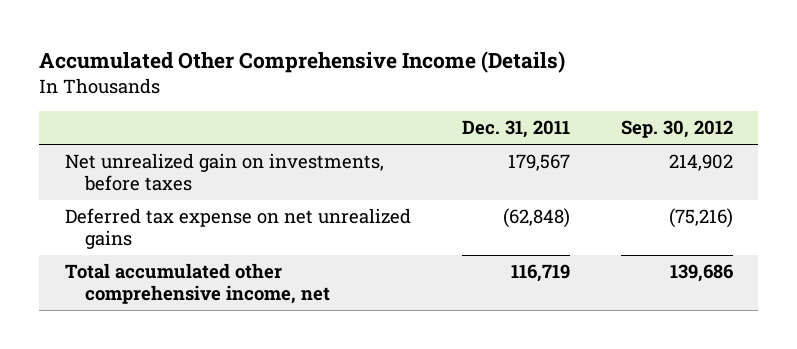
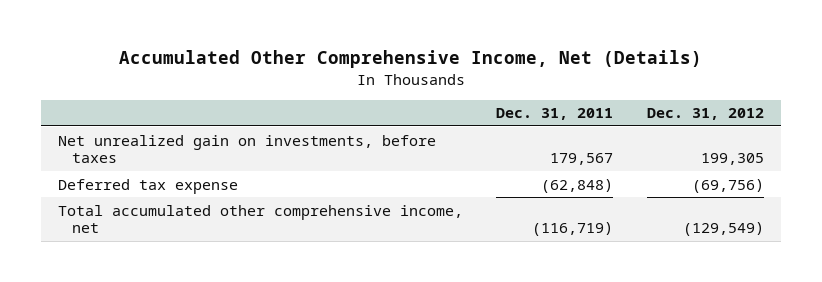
- Accumulated Other Comprehensive Income (Details)
+ Accumulated Other Comprehensive Income, Net (Details)
- | Dec. 31, 2011 | Sep. 30, 2012
+ | Dec. 31, 2011 | Dec. 31, 2012
- Deferred tax expense on net unrealized gains | (62,848) | (75,216)
- Total accumulated other comprehensive income, net | 116,719 | 139,686
+ Deferred tax expense | (62,848) | (69,756)
+ Total accumulated other comprehensive income, net | (116,719) | (129,549)

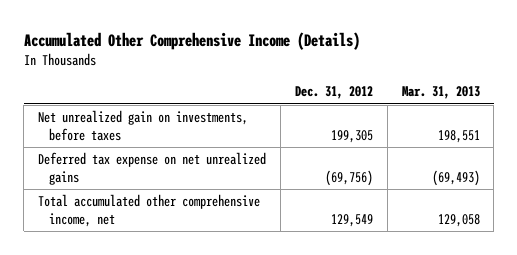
- Accumulated Other Comprehensive Income, Net (Details)
+ Accumulated Other Comprehensive Income (Details)
- | Dec. 31, 2011 | Dec. 31, 2012
+ | Dec. 31, 2012 | Mar. 31, 2013
- Deferred tax expense | (62,848) | (69,756)
- Total accumulated other comprehensive income, net | (116,719) | (129,549)
+ Deferred tax expense on net unrealized gains | (69,756) | (69,493)
+ Total accumulated other comprehensive income, net | 129,549 | 129,058

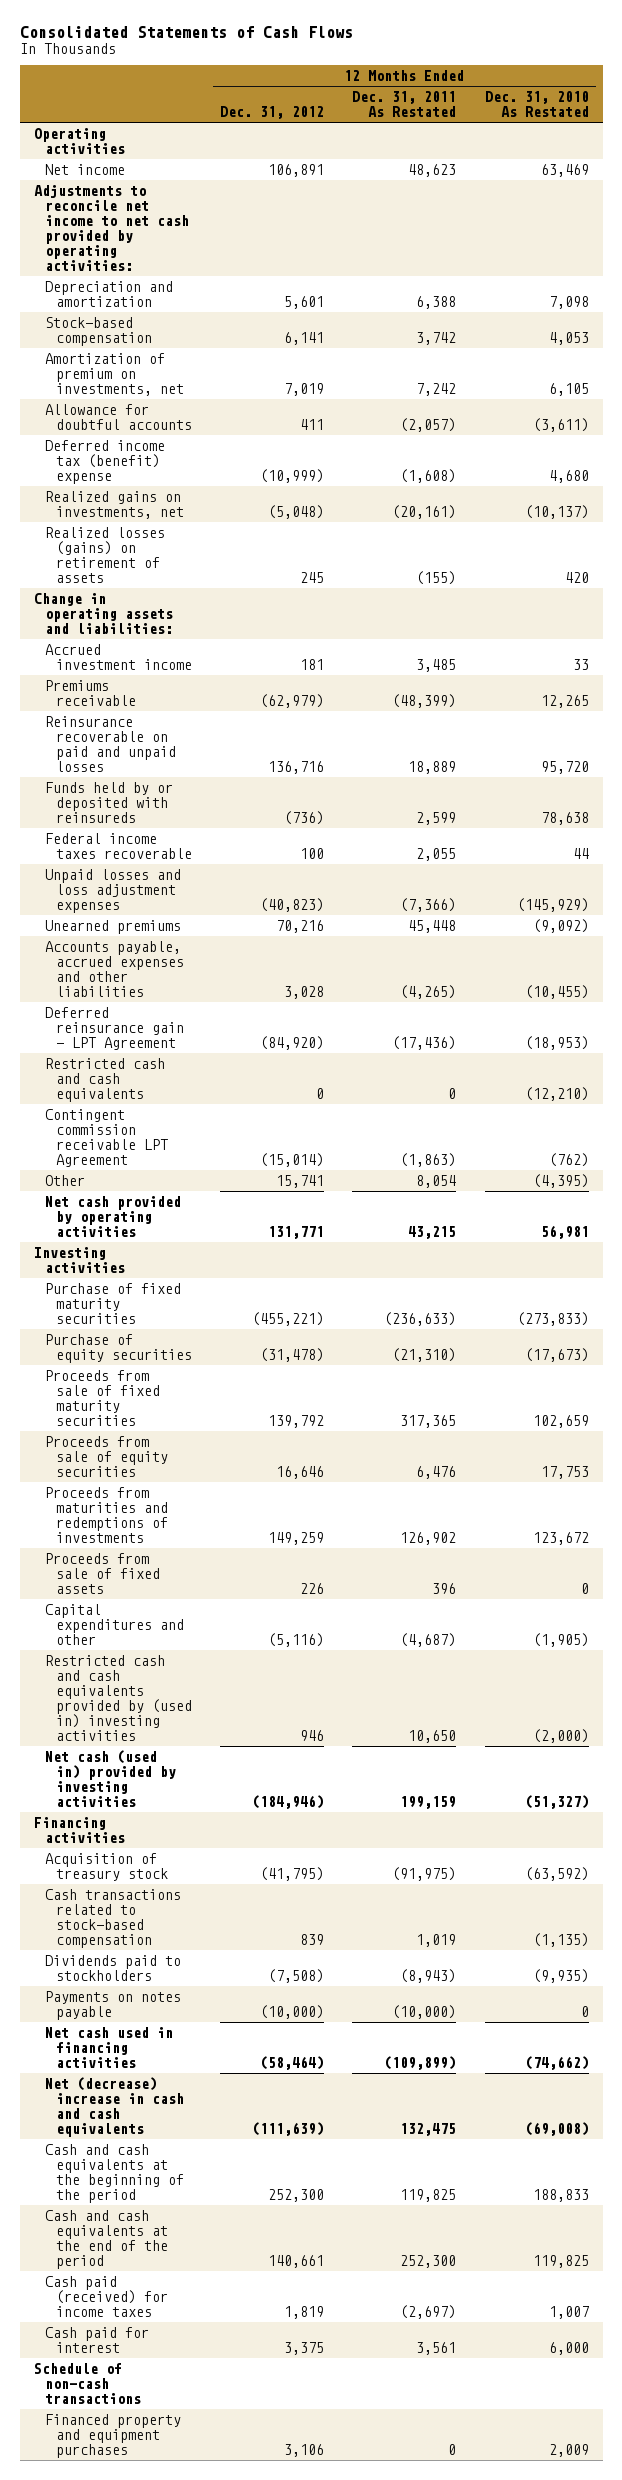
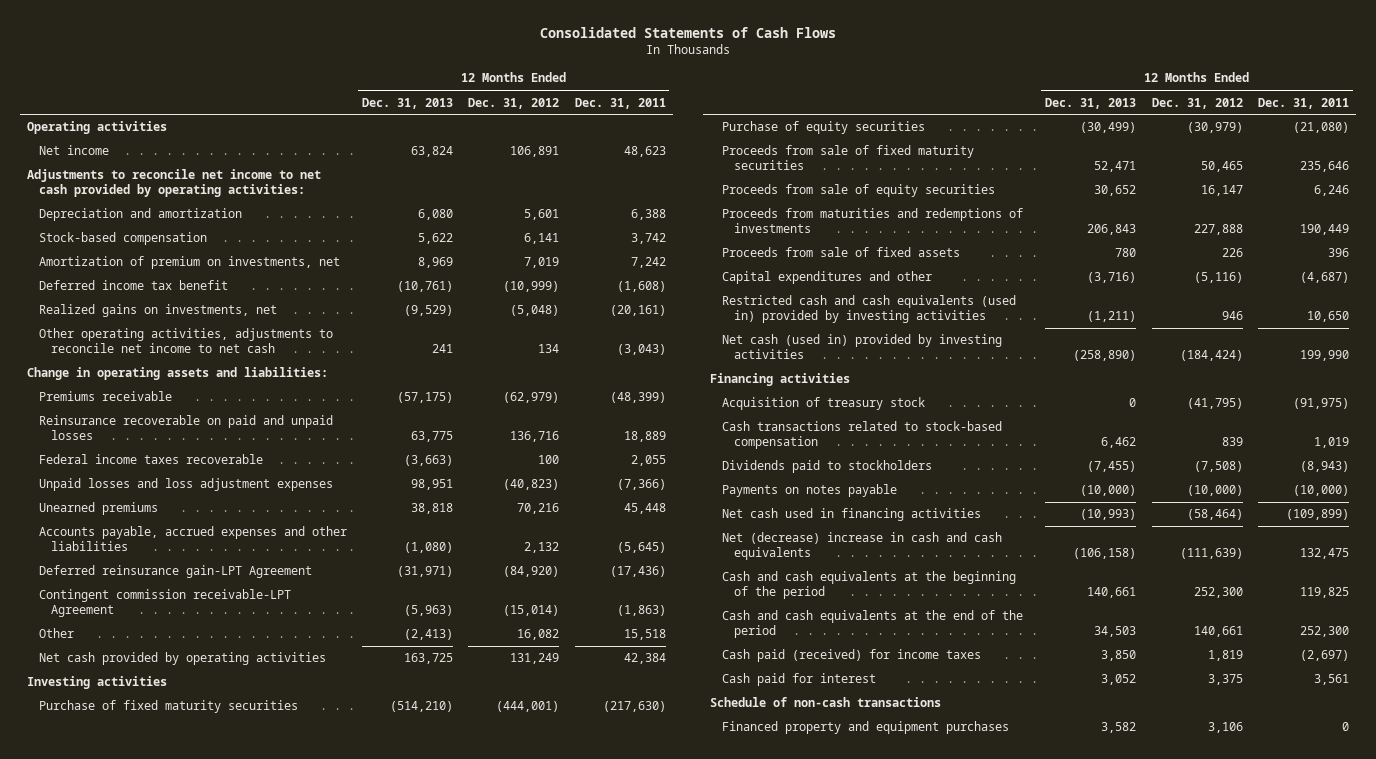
- | 12 Months Ended Dec. 31, 2012 | 12 Months Ended Dec. 31, 2011 As Restated | 12 Months Ended Dec. 31, 2010 As Restated
+ | 12 Months Ended Dec. 31, 2013 | 12 Months Ended Dec. 31, 2012 | 12 Months Ended Dec. 31, 2011
- Allowance for doubtful accounts | 411 | (2,057) | (3,611)
- Deferred income tax (benefit) expense | (10,999) | (1,608) | 4,680
+ Deferred income tax benefit | (10,761) | (10,999) | (1,608)
- Realized losses (gains) on retirement of assets | 245 | (155) | 420
+ Other operating activities, adjustments to reconcile net income to net cash | 241 | 134 | (3,043)
- Accrued investment income | 181 | 3,485 | 33
- Funds held by or deposited with reinsureds | (736) | 2,599 | 78,638
- Accounts payable, accrued expenses and other liabilities | 3,028 | (4,265) | (10,455)
- Deferred reinsurance gain - LPT Agreement | (84,920) | (17,436) | (18,953)
- Restricted cash and cash equivalents | 0 | 0 | (12,210)
- Contingent commission receivable LPT Agreement | (15,014) | (1,863) | (762)
- Other | 15,741 | 8,054 | (4,395)
- Net cash provided by operating activities | 131,771 | 43,215 | 56,981
+ Accounts payable, accrued expenses and other liabilities | (1,080) | 2,132 | (5,645)
+ Deferred reinsurance gain-LPT Agreement | (31,971) | (84,920) | (17,436)
+ Contingent commission receivable-LPT Agreement | (5,963) | (15,014) | (1,863)
+ Other | (2,413) | 16,082 | 15,518
+ Net cash provided by operating activities | 163,725 | 131,249 | 42,384
- Purchase of fixed maturity securities | (455,221) | (236,633) | (273,833)
- Purchase of equity securities | (31,478) | (21,310) | (17,673)
- Proceeds from sale of fixed maturity securities | 139,792 | 317,365 | 102,659
- Proceeds from sale of equity securities | 16,646 | 6,476 | 17,753
- Proceeds from maturities and redemptions of investments | 149,259 | 126,902 | 123,672
+ Purchase of fixed maturity securities | (514,210) | (444,001) | (217,630)
+ Purchase of equity securities | (30,499) | (30,979) | (21,080)
+ Proceeds from sale of fixed maturity securities | 52,471 | 50,465 | 235,646
+ Proceeds from sale of equity securities | 30,652 | 16,147 | 6,246
+ Proceeds from maturities and redemptions of investments | 206,843 | 227,888 | 190,449
- Restricted cash and cash equivalents provided by (used in) investing activities | 946 | 10,650 | (2,000)
- Net cash (used in) provided by investing activities | (184,946) | 199,159 | (51,327)
+ Restricted cash and cash equivalents (used in) provided by investing activities | (1,211) | 946 | 10,650
+ Net cash (used in) provided by investing activities | (258,890) | (184,424) | 199,990

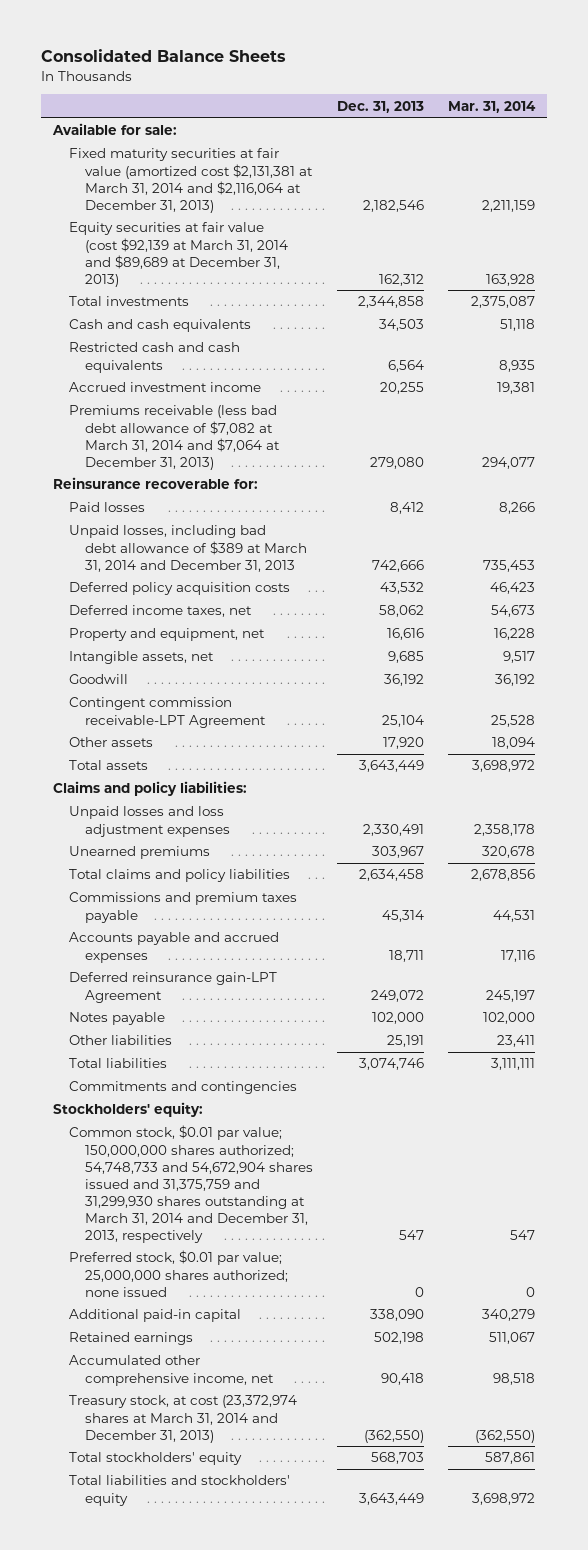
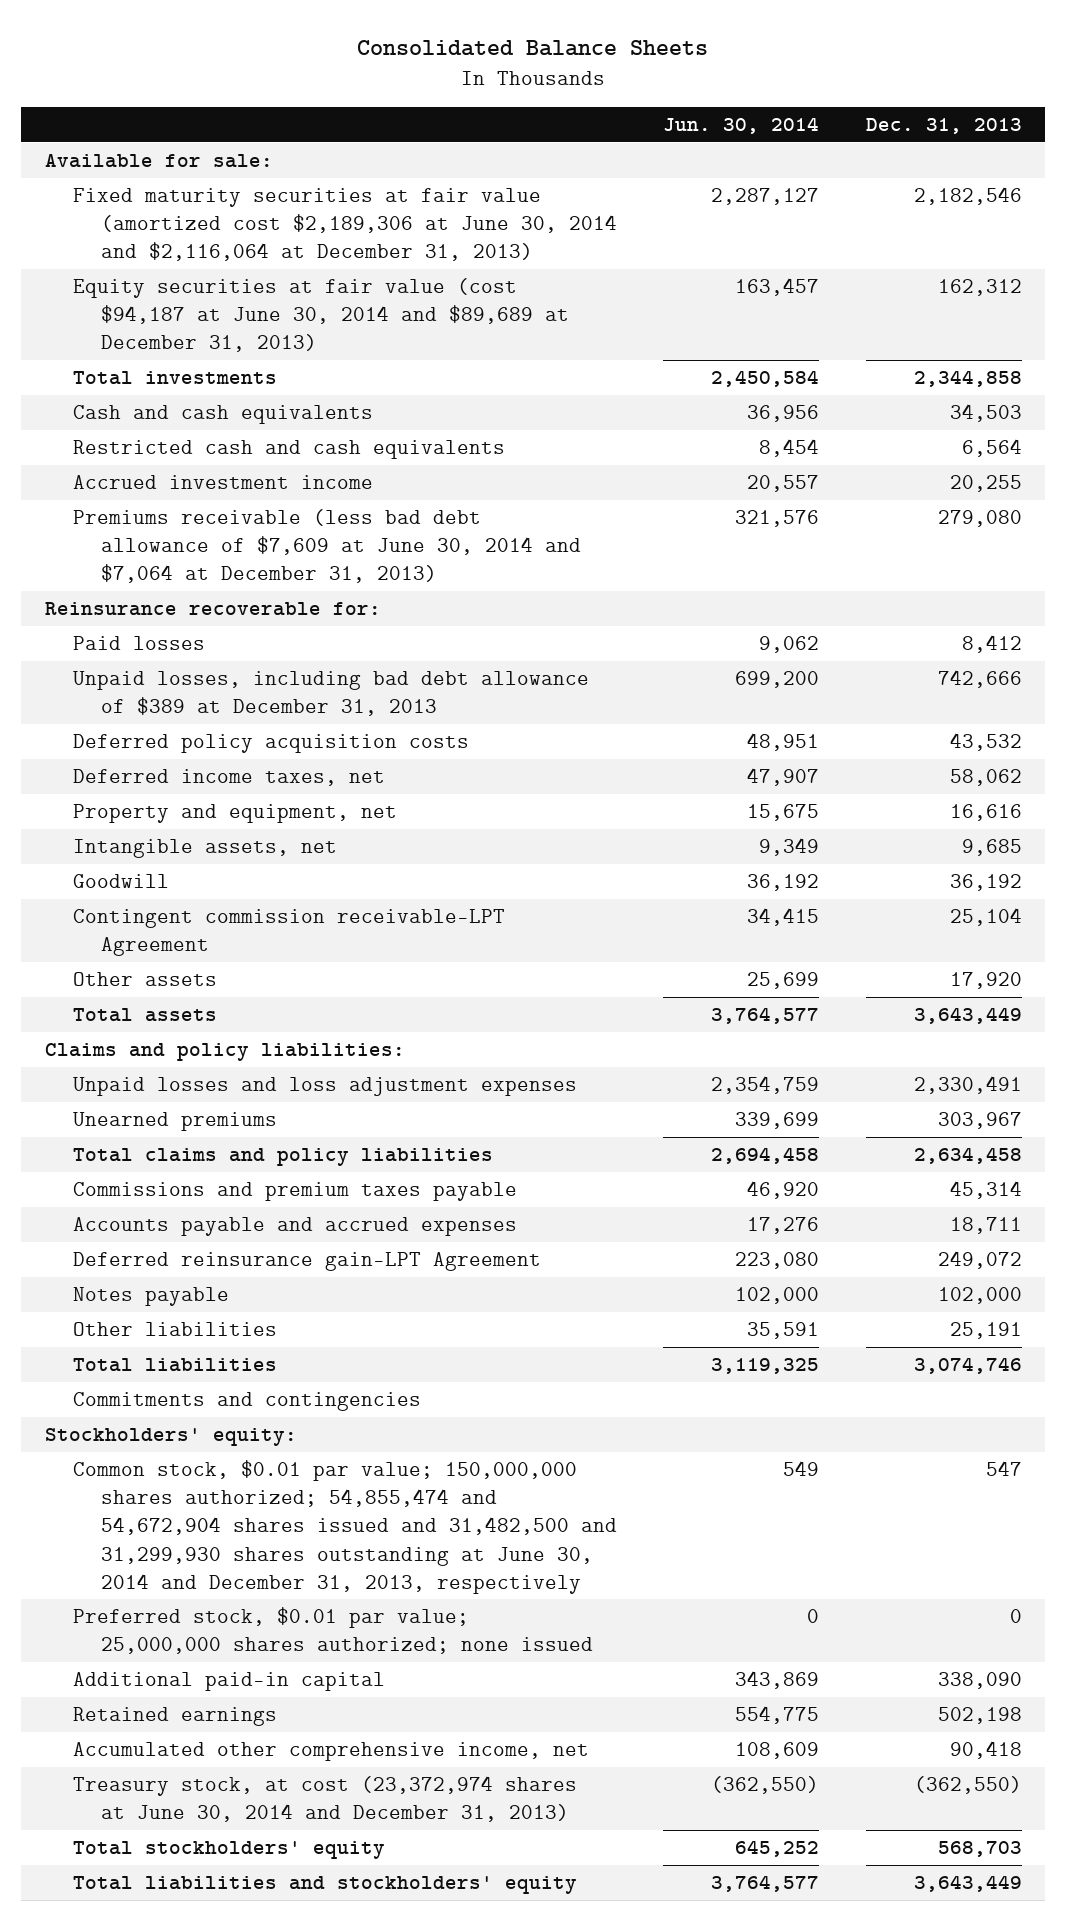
- | Dec. 31, 2013 | Mar. 31, 2014
+ | Jun. 30, 2014 | Dec. 31, 2013
- Fixed maturity securities at fair value (amortized cost $2,131,381 at March 31, 2014 and $2,116,064 at December 31, 2013) | 2,182,546 | 2,211,159
- Equity securities at fair value (cost $92,139 at March 31, 2014 and $89,689 at December 31, 2013) | 162,312 | 163,928
+ Fixed maturity securities at fair value (amortized cost $2,189,306 at June 30, 2014 and $2,116,064 at December 31, 2013) | 2,287,127 | 2,182,546
+ Equity securities at fair value (cost $94,187 at June 30, 2014 and $89,689 at December 31, 2013) | 163,457 | 162,312
- Premiums receivable (less bad debt allowance of $7,082 at March 31, 2014 and $7,064 at December 31, 2013) | 279,080 | 294,077
+ Premiums receivable (less bad debt allowance of $7,609 at June 30, 2014 and $7,064 at December 31, 2013) | 321,576 | 279,080
- Unpaid losses, including bad debt allowance of $389 at March 31, 2014 and December 31, 2013 | 742,666 | 735,453
+ Unpaid losses, including bad debt allowance of $389 at December 31, 2013 | 699,200 | 742,666
- Common stock, $0.01 par value; 150,000,000 shares authorized; 54,748,733 and 54,672,904 shares issued and 31,375,759 and 31,299,930 shares outstanding at March 31, 2014 and December 31, 2013, respectively | 547 | 547
+ Common stock, $0.01 par value; 150,000,000 shares authorized; 54,855,474 and 54,672,904 shares issued and 31,482,500 and 31,299,930 shares outstanding at June 30, 2014 and December 31, 2013, respectively | 549 | 547
- Treasury stock, at cost (23,372,974 shares at March 31, 2014 and December 31, 2013) | (362,550) | (362,550)
+ Treasury stock, at cost (23,372,974 shares at June 30, 2014 and December 31, 2013) | (362,550) | (362,550)

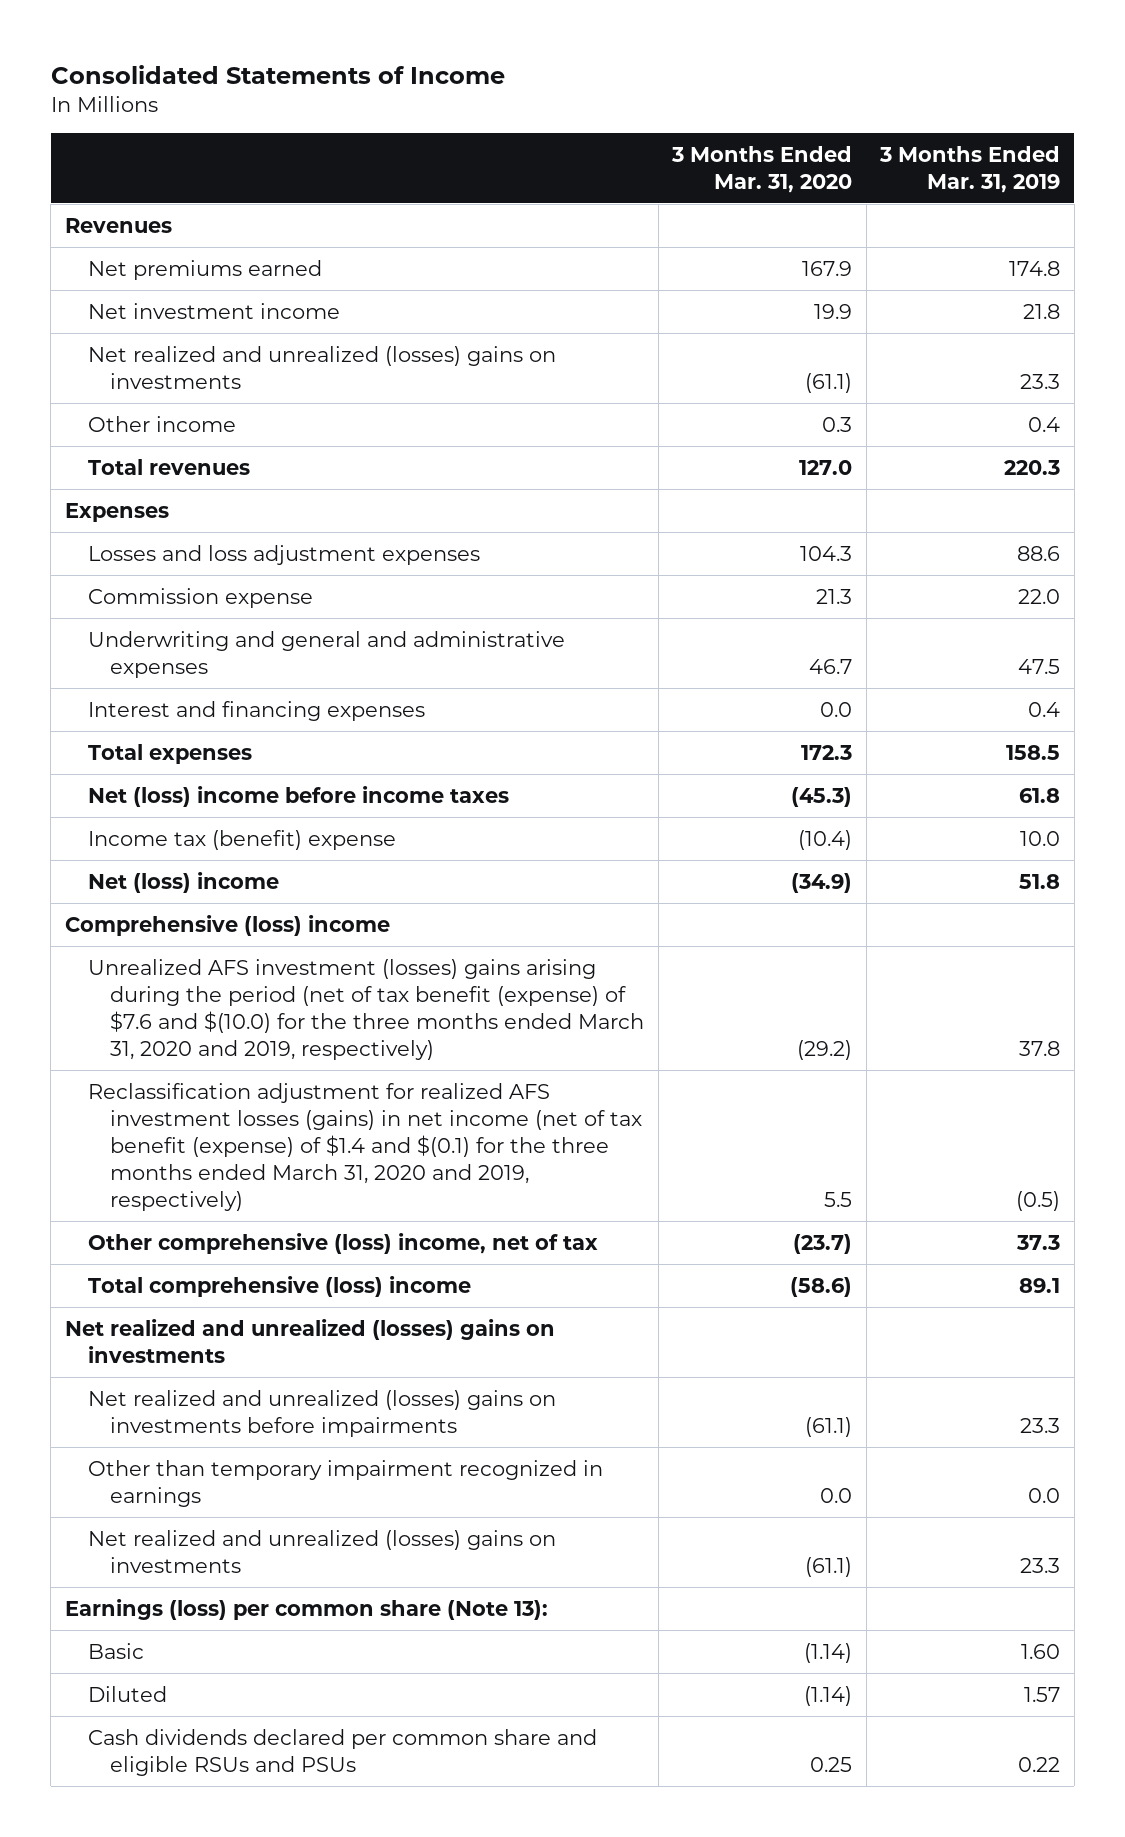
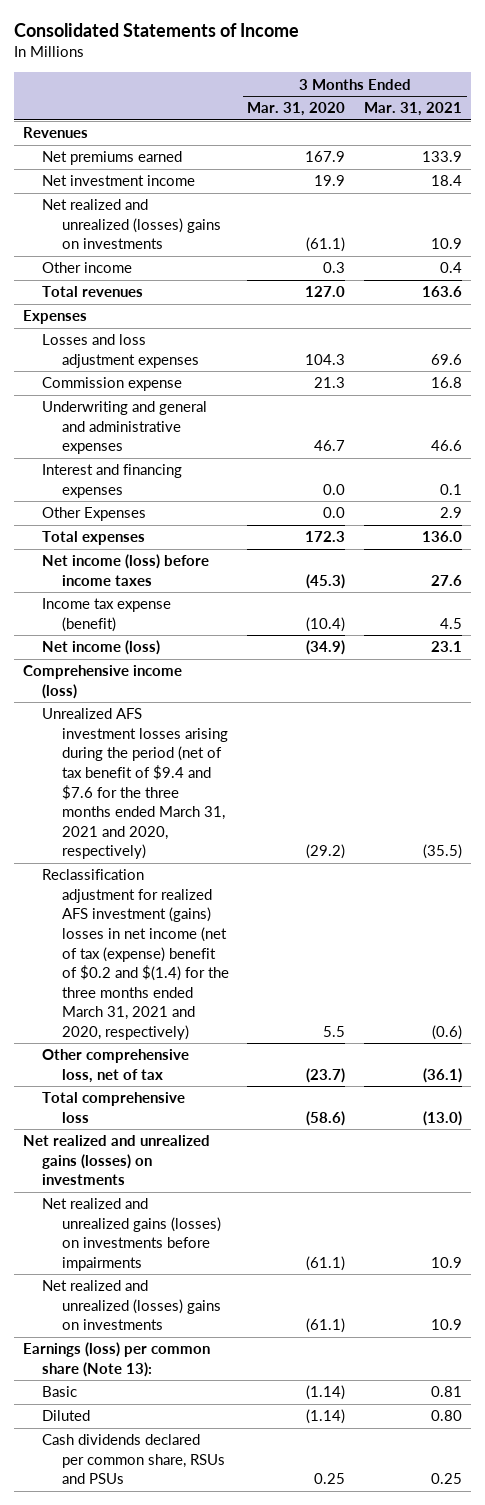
- | 3 Months Ended Mar. 31, 2020 | 3 Months Ended Mar. 31, 2019
+ | 3 Months Ended Mar. 31, 2020 | 3 Months Ended Mar. 31, 2021
+ Other Expenses | 0.0 | 2.9
- Net (loss) income before income taxes | (45.3) | 61.8
- Income tax (benefit) expense | (10.4) | 10.0
- Net (loss) income | (34.9) | 51.8
- Comprehensive (loss) income
- Unrealized AFS investment (losses) gains arising during the period (net of tax benefit (expense) of $7.6 and $(10.0) for the three months ended March 31, 2020 and 2019, respectively) | (29.2) | 37.8
- Reclassification adjustment for realized AFS investment losses (gains) in net income (net of tax benefit (expense) of $1.4 and $(0.1) for the three months ended March 31, 2020 and 2019, respectively) | 5.5 | (0.5)
- Other comprehensive (loss) income, net of tax | (23.7) | 37.3
- Total comprehensive (loss) income | (58.6) | 89.1
- Net realized and unrealized (losses) gains on investments
- Net realized and unrealized (losses) gains on investments before impairments | (61.1) | 23.3
- Other than temporary impairment recognized in earnings | 0.0 | 0.0
+ Net income (loss) before income taxes | (45.3) | 27.6
+ Income tax expense (benefit) | (10.4) | 4.5
+ Net income (loss) | (34.9) | 23.1
+ Comprehensive income (loss)
+ Unrealized AFS investment losses arising during the period (net of tax benefit of $9.4 and $7.6 for the three months ended March 31, 2021 and 2020, respectively) | (29.2) | (35.5)
+ Reclassification adjustment for realized AFS investment (gains) losses in net income (net of tax (expense) benefit of $0.2 and $(1.4) for the three months ended March 31, 2021 and 2020, respectively) | 5.5 | (0.6)
+ Other comprehensive loss, net of tax | (23.7) | (36.1)
+ Total comprehensive loss | (58.6) | (13.0)
+ Net realized and unrealized gains (losses) on investments
+ Net realized and unrealized gains (losses) on investments before impairments | (61.1) | 10.9
- Cash dividends declared per common share and eligible RSUs and PSUs | 0.25 | 0.22
+ Cash dividends declared per common share, RSUs and PSUs | 0.25 | 0.25

